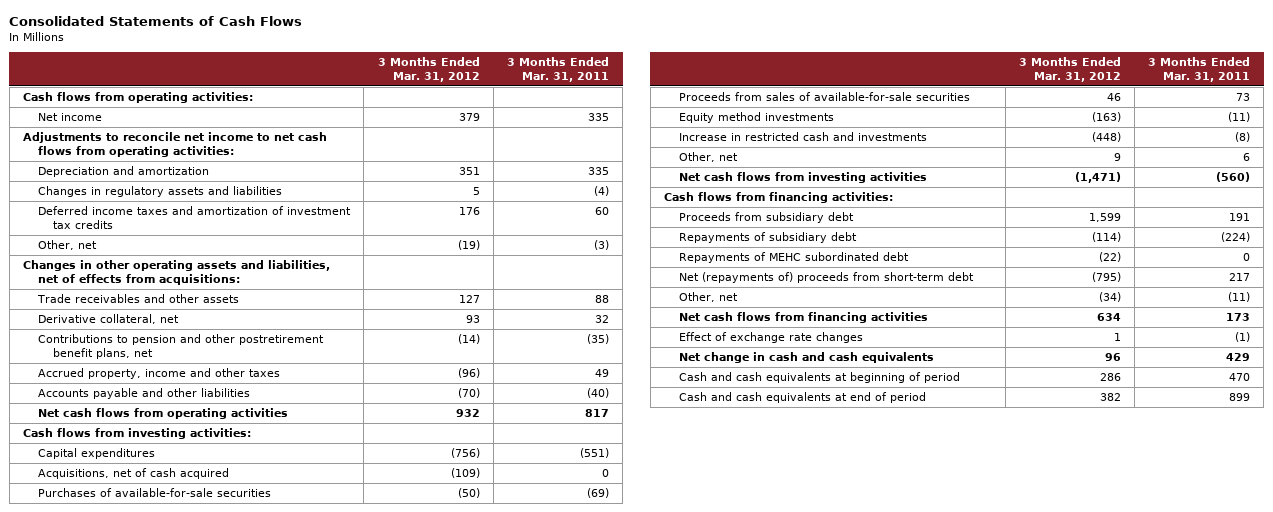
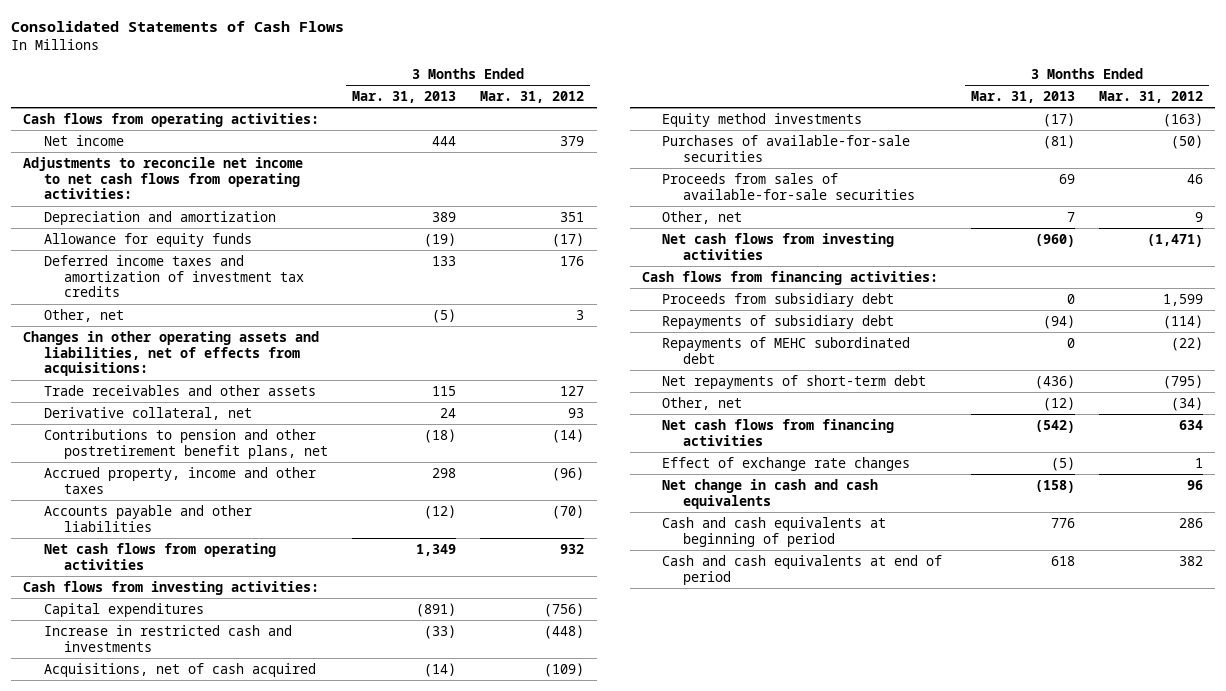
- | 3 Months Ended Mar. 31, 2012 | 3 Months Ended Mar. 31, 2011
+ | 3 Months Ended Mar. 31, 2013 | 3 Months Ended Mar. 31, 2012
- Changes in regulatory assets and liabilities | 5 | (4)
+ Allowance for equity funds | (19) | (17)
- Other, net | (19) | (3)
+ Other, net | (5) | 3
moved up: Increase in restricted cash and investments | (33) | (448)
moved up: Equity method investments | (17) | (163)
- Net (repayments of) proceeds from short-term debt | (795) | 217
+ Net repayments of short-term debt | (436) | (795)

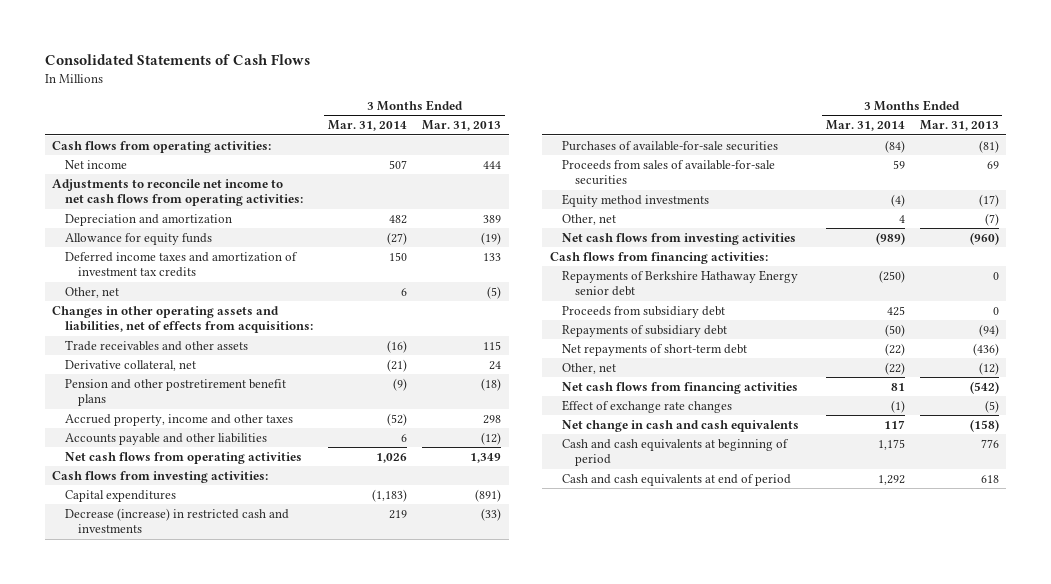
- | 3 Months Ended Mar. 31, 2013 | 3 Months Ended Mar. 31, 2012
+ | 3 Months Ended Mar. 31, 2014 | 3 Months Ended Mar. 31, 2013
- Contributions to pension and other postretirement benefit plans, net | (18) | (14)
+ Pension and other postretirement benefit plans | (9) | (18)
- Increase in restricted cash and investments | (33) | (448)
- Acquisitions, net of cash acquired | (14) | (109)
+ Decrease (increase) in restricted cash and investments | 219 | (33)
- Other, net | 7 | 9
moved down: Equity method investments | (4) | (17)
+ Other, net | 4 | (7)
+ Repayments of Berkshire Hathaway Energy senior debt | (250) | 0
- Repayments of MEHC subordinated debt | 0 | (22)

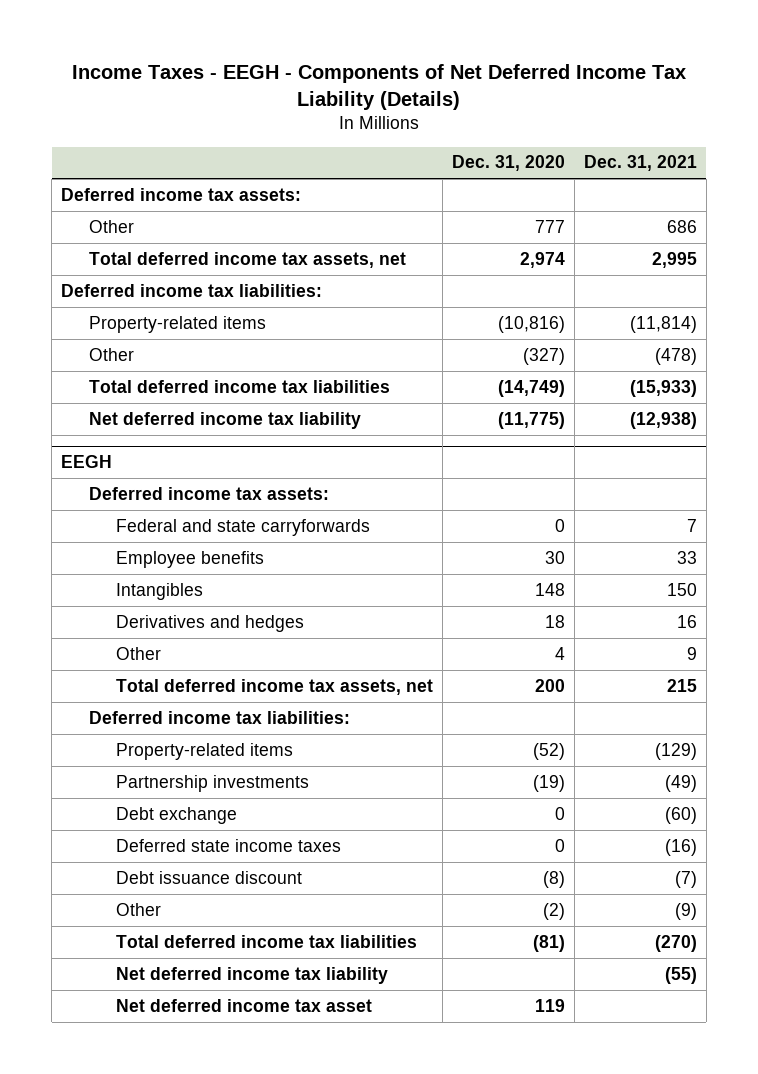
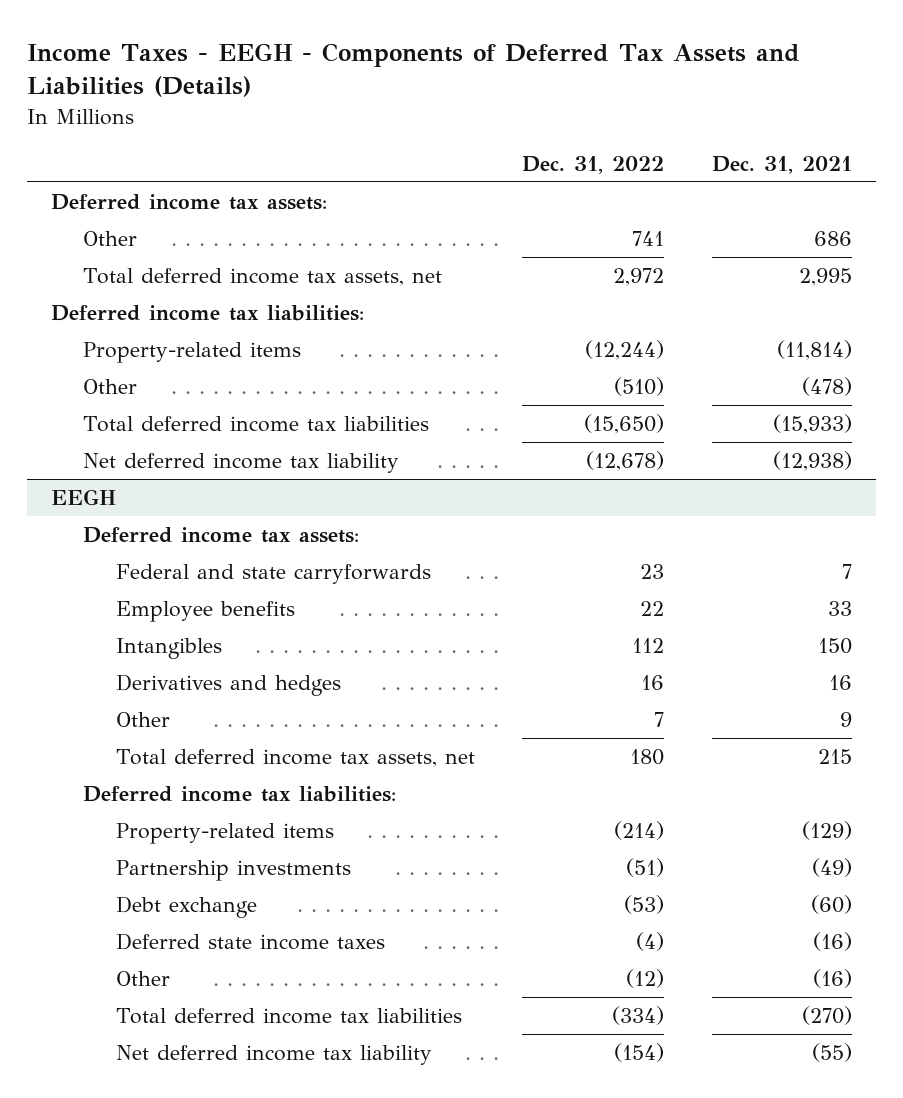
- Income Taxes - EEGH - Components of Net Deferred Income Tax Liability (Details)
+ Income Taxes - EEGH - Components of Deferred Tax Assets and Liabilities (Details)
- | Dec. 31, 2020 | Dec. 31, 2021
+ | Dec. 31, 2022 | Dec. 31, 2021
@ EEGH
- Debt issuance discount | (8) | (7)
- Other | (2) | (9)
+ Other | (12) | (16)
- Net deferred income tax asset | 119 |

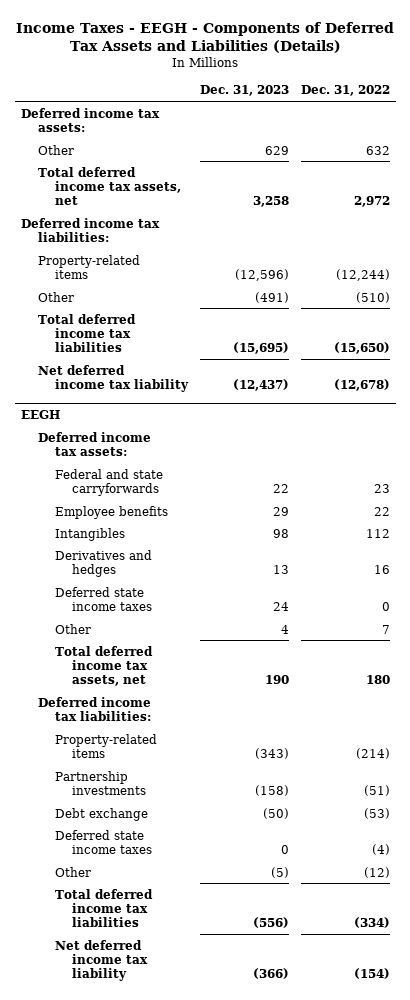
- | Dec. 31, 2022 | Dec. 31, 2021
+ | Dec. 31, 2023 | Dec. 31, 2022
- Other | 741 | 686
+ Other | 629 | 632
@ EEGH
+ Deferred state income taxes | 24 | 0

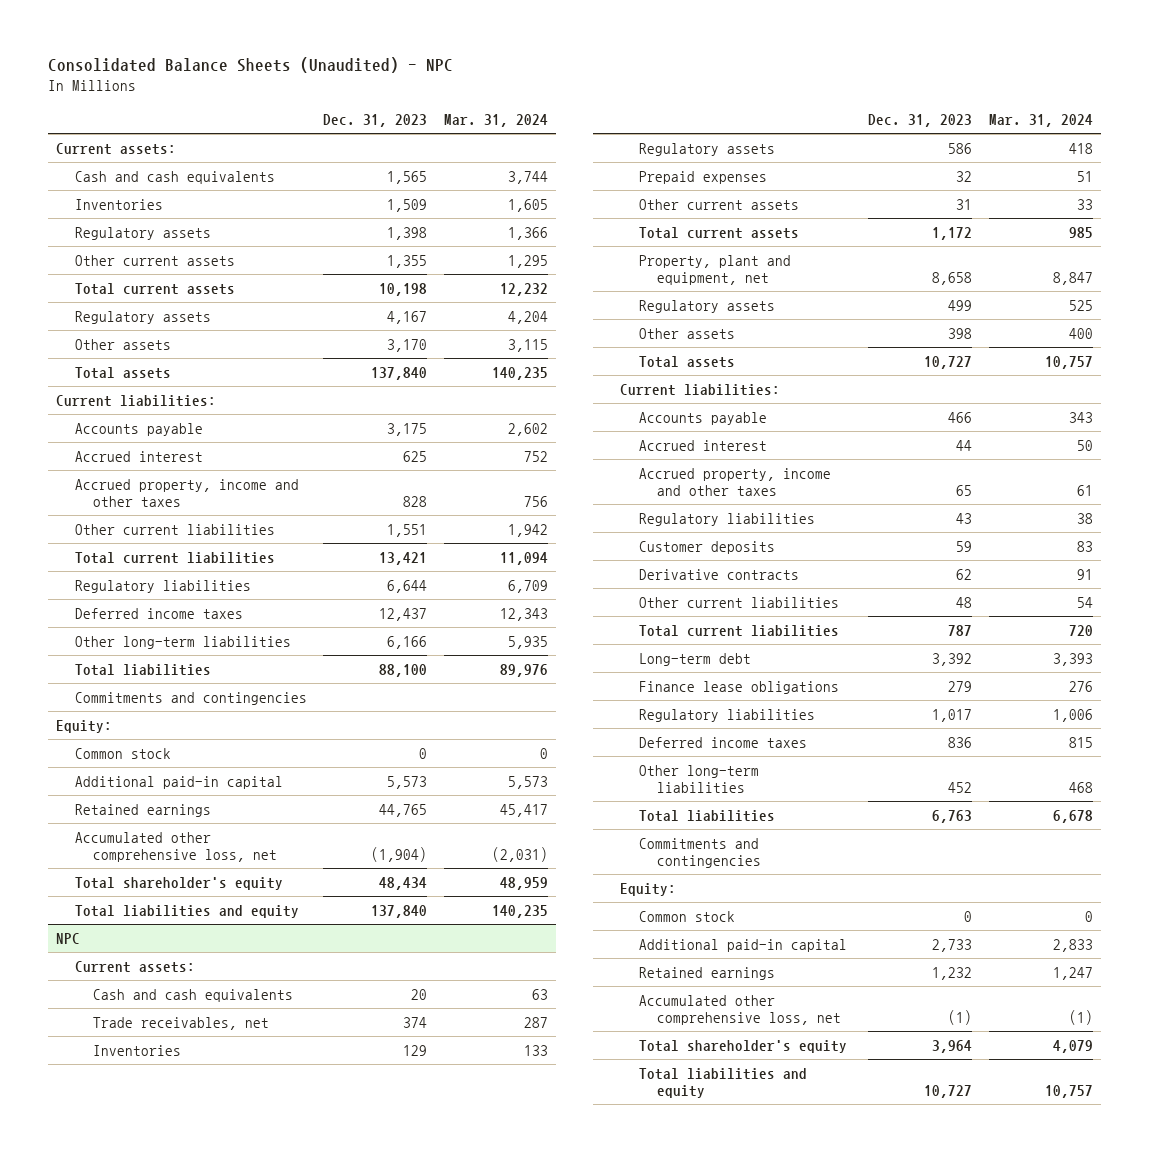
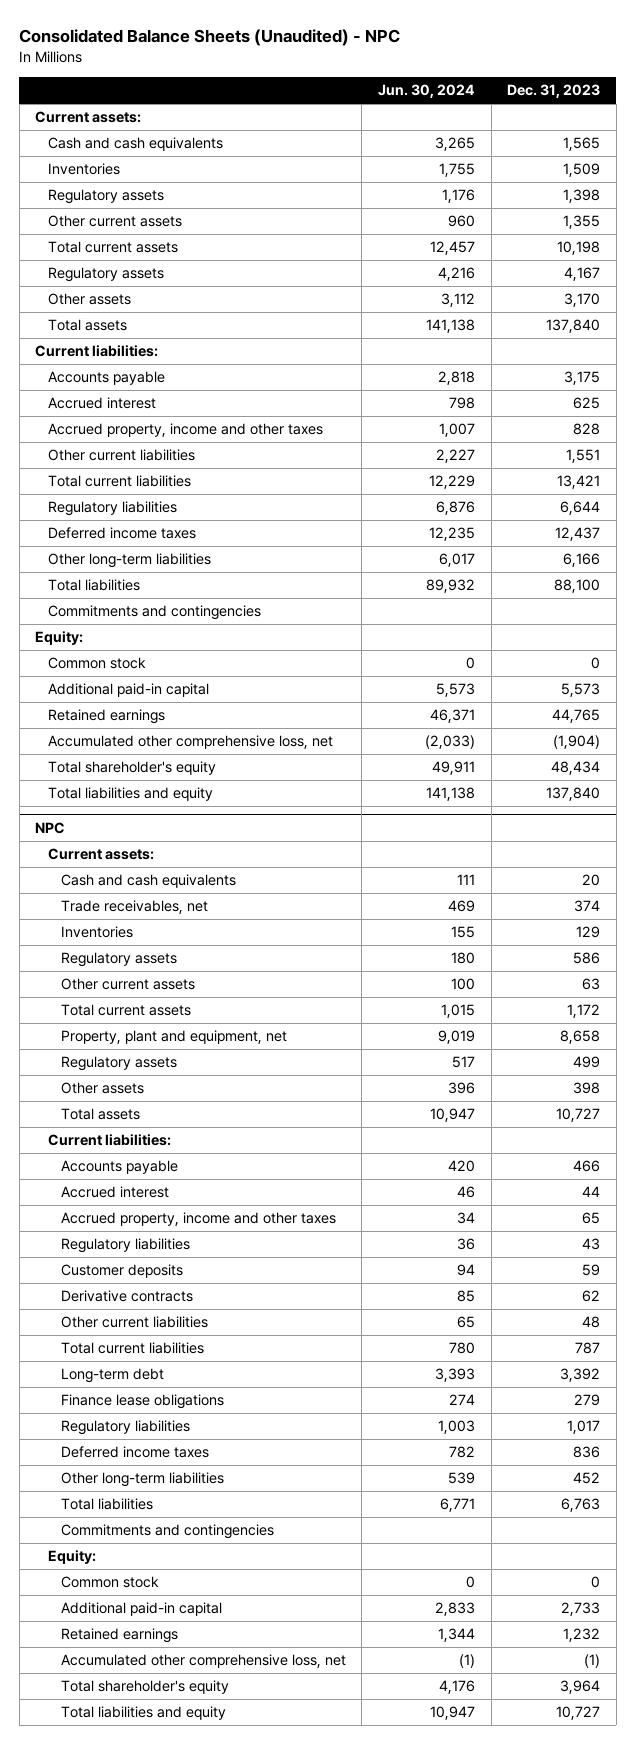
- | Dec. 31, 2023 | Mar. 31, 2024
+ | Jun. 30, 2024 | Dec. 31, 2023
@ NPC
- Prepaid expenses | 32 | 51
- Other current assets | 31 | 33
+ Other current assets | 100 | 63

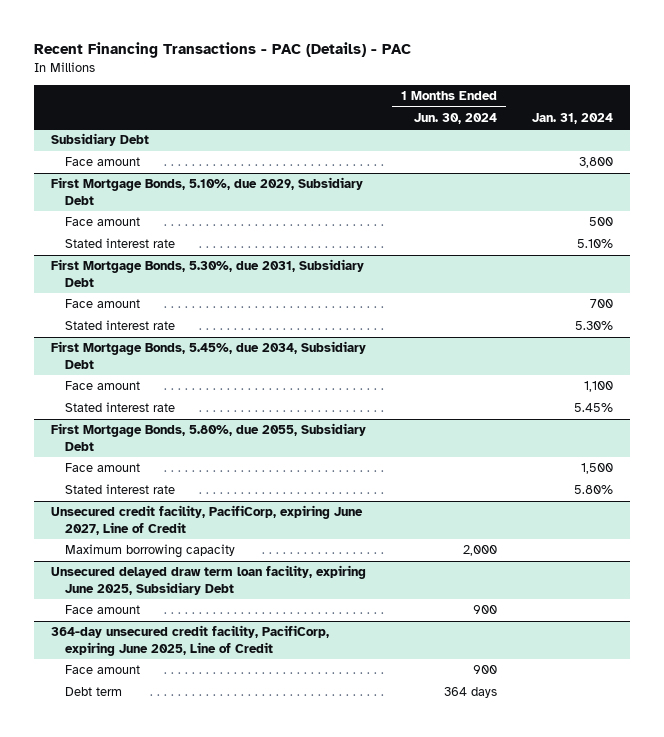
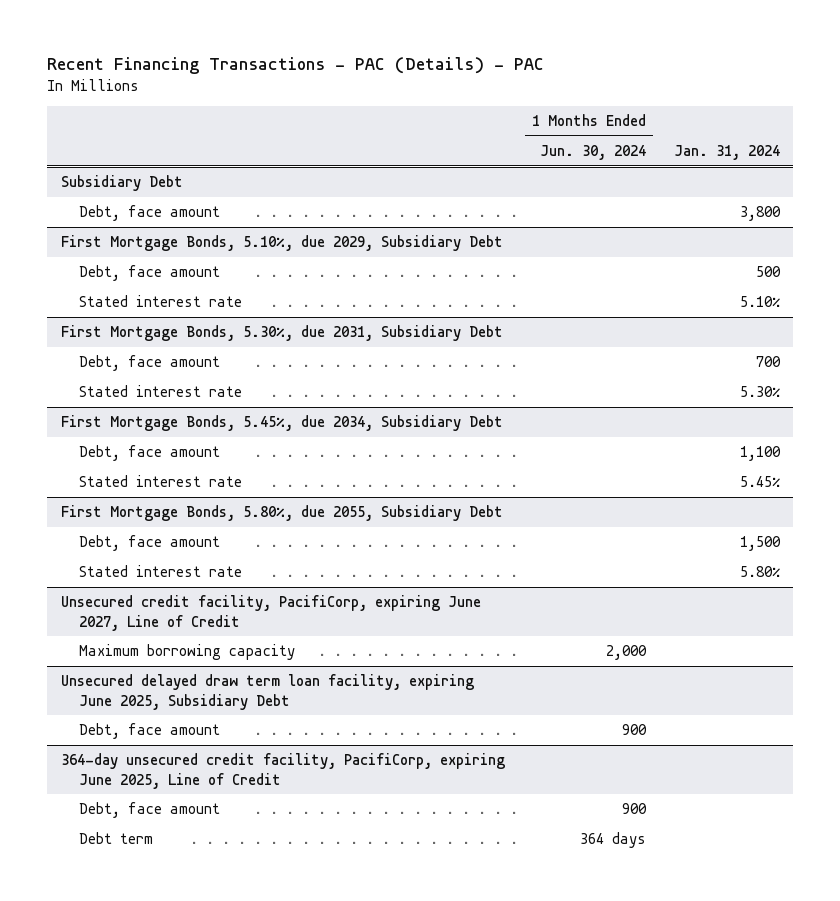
@ Subsidiary Debt
- Face amount | | 3,800
+ Debt, face amount | | 3,800
@ First Mortgage Bonds, 5.10%, due 2029, Subsidiary Debt
- Face amount | | 500
+ Debt, face amount | | 500
@ First Mortgage Bonds, 5.30%, due 2031, Subsidiary Debt
- Face amount | | 700
+ Debt, face amount | | 700
@ First Mortgage Bonds, 5.45%, due 2034, Subsidiary Debt
- Face amount | | 1,100
+ Debt, face amount | | 1,100
@ First Mortgage Bonds, 5.80%, due 2055, Subsidiary Debt
- Face amount | | 1,500
+ Debt, face amount | | 1,500
@ Unsecured delayed draw term loan facility, expiring June 2025, Subsidiary Debt
- Face amount | 900 |
+ Debt, face amount | 900 |
@ 364-day unsecured credit facility, PacifiCorp, expiring June 2025, Line of Credit
- Face amount | 900 |
+ Debt, face amount | 900 |

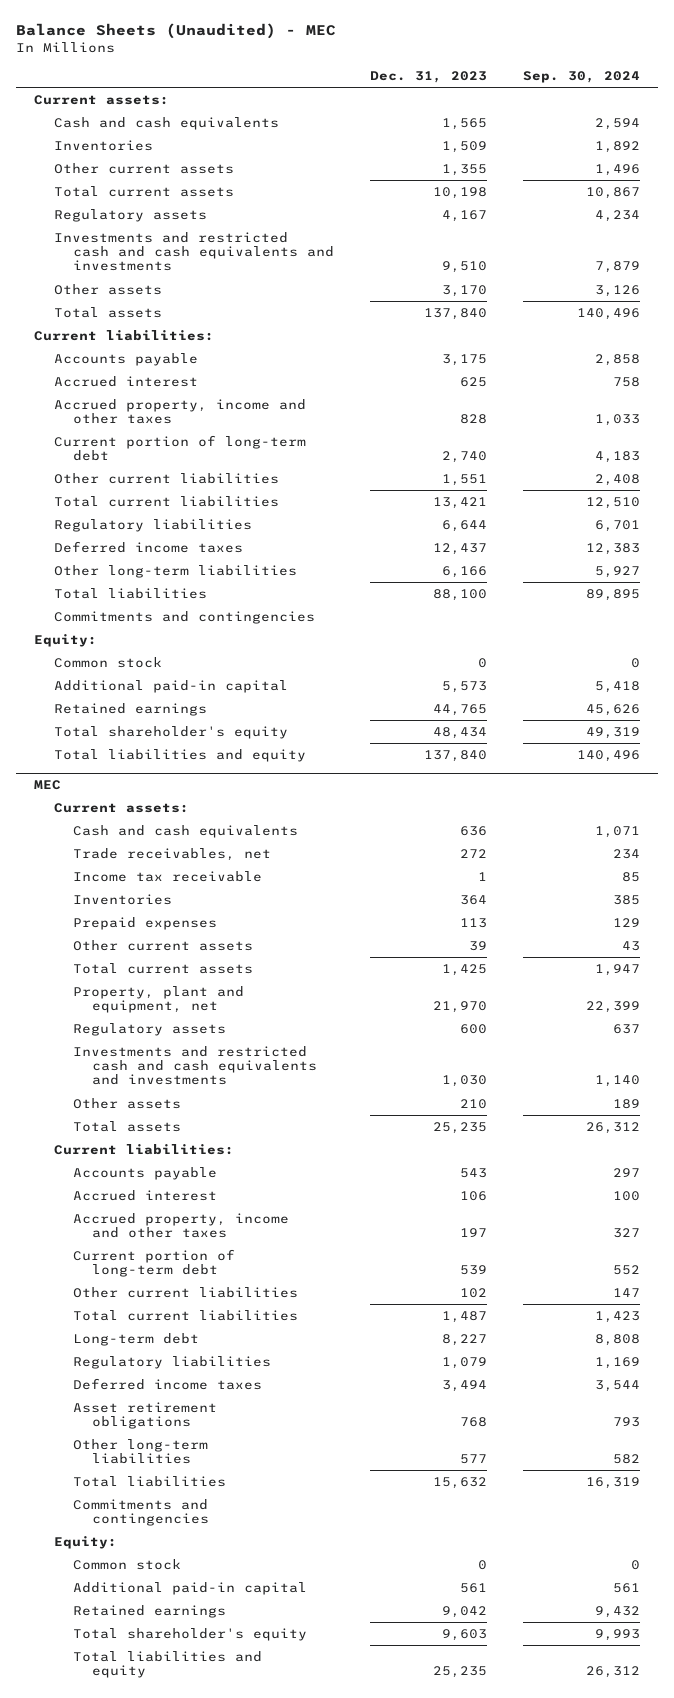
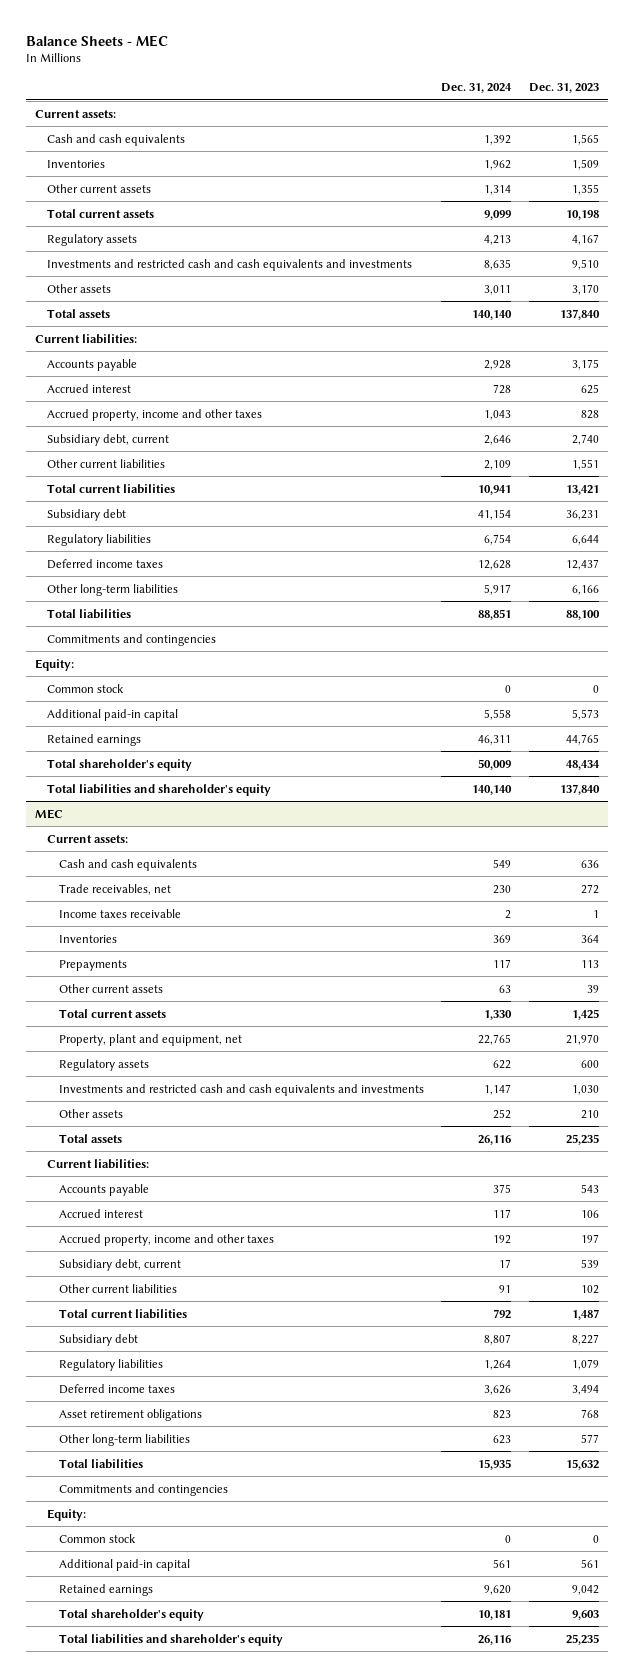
- Balance Sheets (Unaudited) - MEC
+ Balance Sheets - MEC
- | Dec. 31, 2023 | Sep. 30, 2024
+ | Dec. 31, 2024 | Dec. 31, 2023
- Current portion of long-term debt | 2,740 | 4,183
+ Subsidiary debt, current | 2,646 | 2,740
+ Subsidiary debt | 41,154 | 36,231
- Total liabilities and equity | 137,840 | 140,496
+ Total liabilities and shareholder's equity | 140,140 | 137,840
@ MEC
- Income tax receivable | 1 | 85
+ Income taxes receivable | 2 | 1
- Prepaid expenses | 113 | 129
+ Prepayments | 117 | 113
- Current portion of long-term debt | 539 | 552
+ Subsidiary debt, current | 17 | 539
- Long-term debt | 8,227 | 8,808
+ Subsidiary debt | 8,807 | 8,227
- Total liabilities and equity | 25,235 | 26,312
+ Total liabilities and shareholder's equity | 26,116 | 25,235

